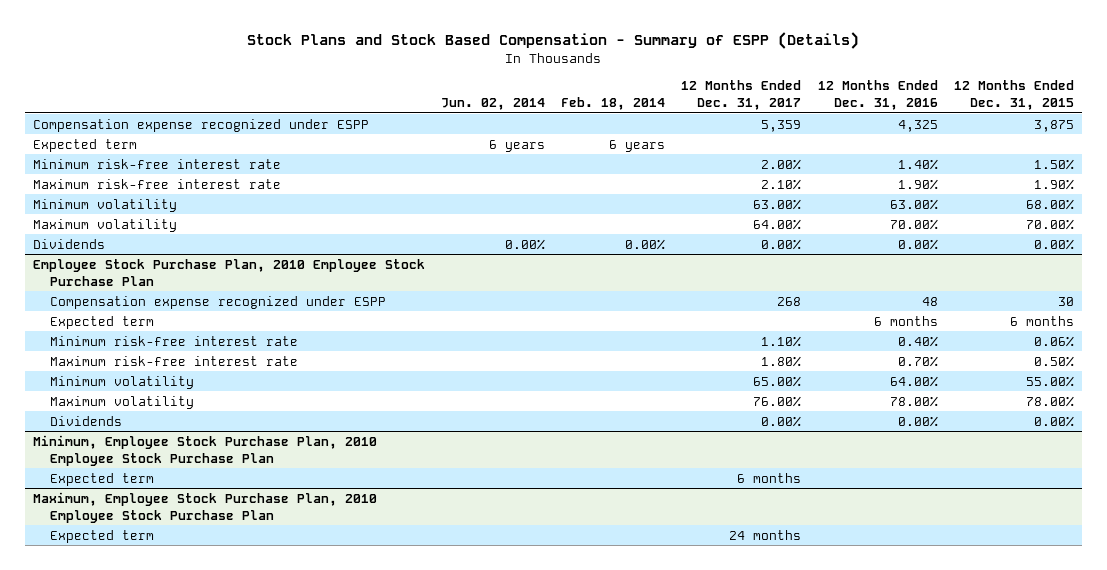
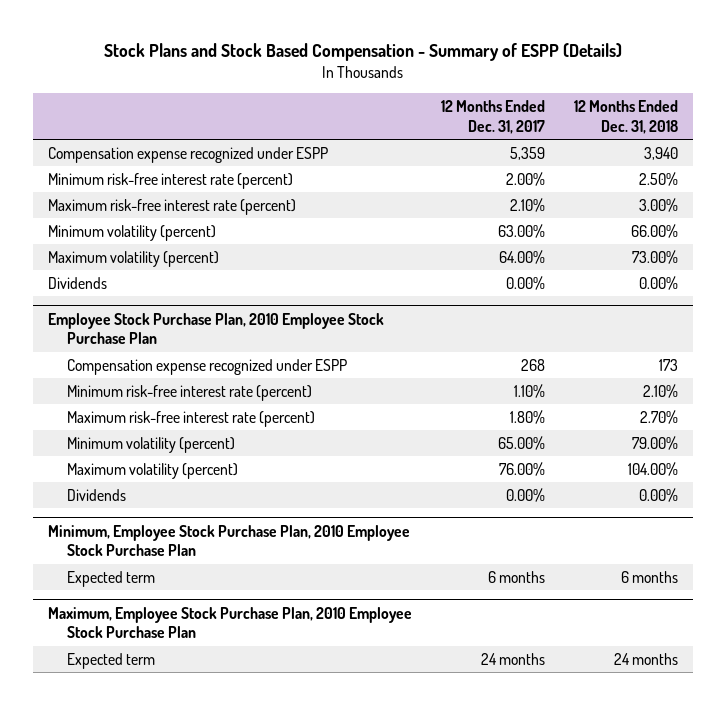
- | Jun. 02, 2014 | Feb. 18, 2014 | 12 Months Ended Dec. 31, 2017 | 12 Months Ended Dec. 31, 2016 | 12 Months Ended Dec. 31, 2015
+ | 12 Months Ended Dec. 31, 2017 | 12 Months Ended Dec. 31, 2018
- Expected term | 6 years | 6 years | | |
- Minimum risk-free interest rate | | | 2.00% | 1.40% | 1.50%
- Maximum risk-free interest rate | | | 2.10% | 1.90% | 1.90%
- Minimum volatility | | | 63.00% | 63.00% | 68.00%
- Maximum volatility | | | 64.00% | 70.00% | 70.00%
+ Minimum risk-free interest rate (percent) | 2.00% | 2.50%
+ Maximum risk-free interest rate (percent) | 2.10% | 3.00%
+ Minimum volatility (percent) | 63.00% | 66.00%
+ Maximum volatility (percent) | 64.00% | 73.00%
@ Employee Stock Purchase Plan, 2010 Employee Stock Purchase Plan
- Expected term | | | | 6 months | 6 months
- Minimum risk-free interest rate | | | 1.10% | 0.40% | 0.06%
- Maximum risk-free interest rate | | | 1.80% | 0.70% | 0.50%
- Minimum volatility | | | 65.00% | 64.00% | 55.00%
- Maximum volatility | | | 76.00% | 78.00% | 78.00%
+ Minimum risk-free interest rate (percent) | 1.10% | 2.10%
+ Maximum risk-free interest rate (percent) | 1.80% | 2.70%
+ Minimum volatility (percent) | 65.00% | 79.00%
+ Maximum volatility (percent) | 76.00% | 104.00%

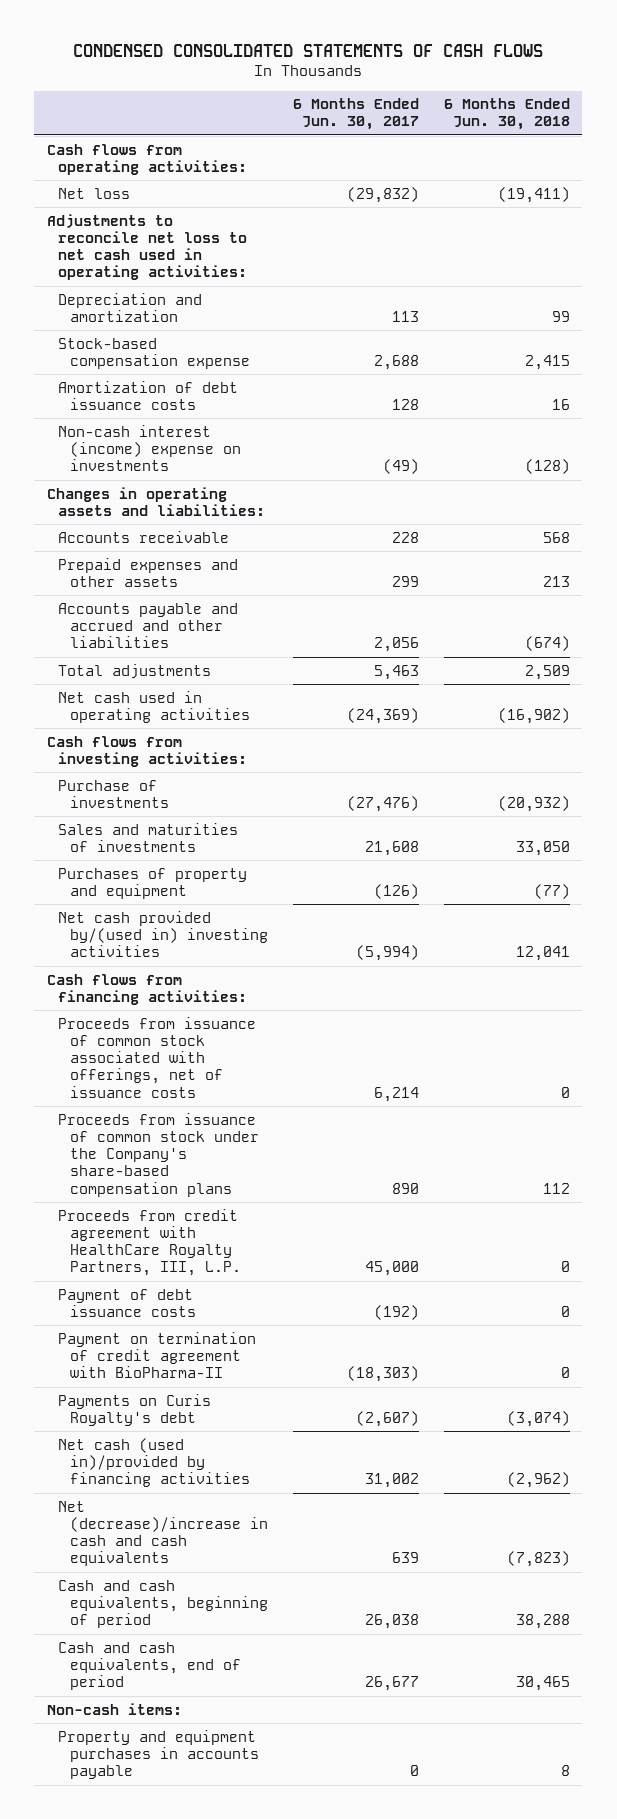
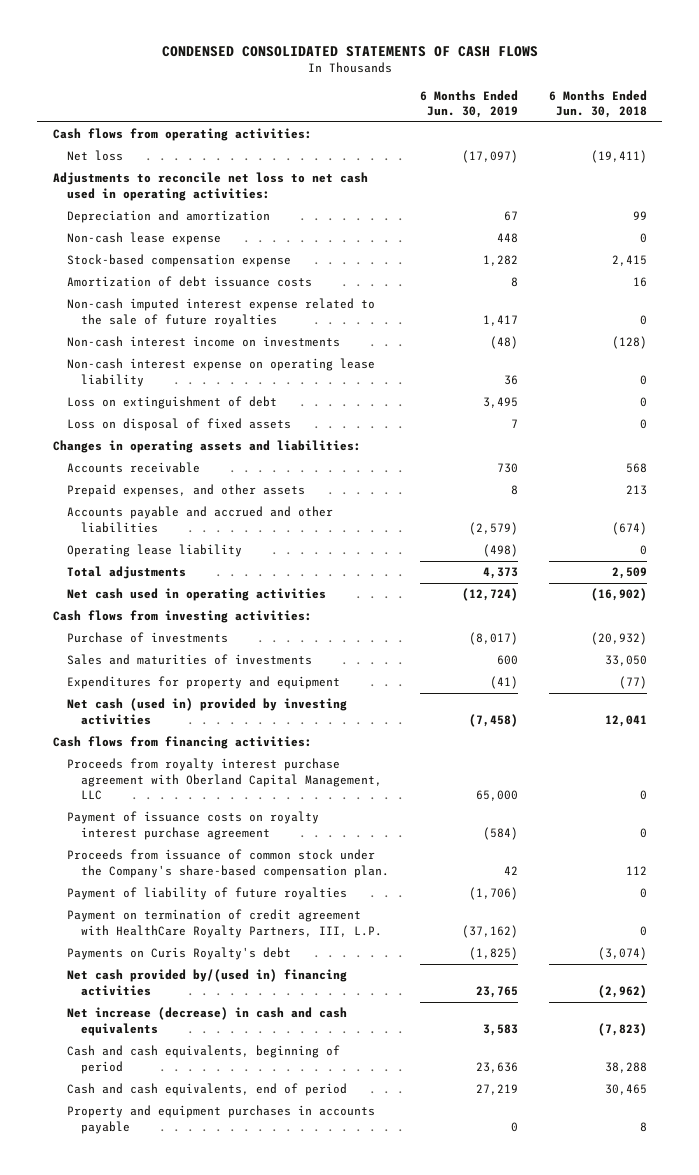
- | 6 Months Ended Jun. 30, 2017 | 6 Months Ended Jun. 30, 2018
+ | 6 Months Ended Jun. 30, 2019 | 6 Months Ended Jun. 30, 2018
+ Non-cash lease expense | 448 | 0
- Non-cash interest (income) expense on investments | (49) | (128)
+ Non-cash imputed interest expense related to the sale of future royalties | 1,417 | 0
+ Non-cash interest income on investments | (48) | (128)
+ Non-cash interest expense on operating lease liability | 36 | 0
+ Loss on extinguishment of debt | 3,495 | 0
+ Loss on disposal of fixed assets | 7 | 0
- Prepaid expenses and other assets | 299 | 213
+ Prepaid expenses, and other assets | 8 | 213
+ Operating lease liability | (498) | 0
- Purchases of property and equipment | (126) | (77)
- Net cash provided by/(used in) investing activities | (5,994) | 12,041
+ Expenditures for property and equipment | (41) | (77)
+ Net cash (used in) provided by investing activities | (7,458) | 12,041
- Proceeds from issuance of common stock associated with offerings, net of issuance costs | 6,214 | 0
- Proceeds from issuance of common stock under the Company's share-based compensation plans | 890 | 112
- Proceeds from credit agreement with HealthCare Royalty Partners, III, L.P. | 45,000 | 0
- Payment of debt issuance costs | (192) | 0
- Payment on termination of credit agreement with BioPharma-II | (18,303) | 0
+ Proceeds from royalty interest purchase agreement with Oberland Capital Management, LLC | 65,000 | 0
+ Payment of issuance costs on royalty interest purchase agreement | (584) | 0
+ Proceeds from issuance of common stock under the Company's share-based compensation plan. | 42 | 112
+ Payment of liability of future royalties | (1,706) | 0
+ Payment on termination of credit agreement with HealthCare Royalty Partners, III, L.P. | (37,162) | 0
- Net cash (used in)/provided by financing activities | 31,002 | (2,962)
- Net (decrease)/increase in cash and cash equivalents | 639 | (7,823)
+ Net cash provided by/(used in) financing activities | 23,765 | (2,962)
+ Net increase (decrease) in cash and cash equivalents | 3,583 | (7,823)
- Non-cash items:

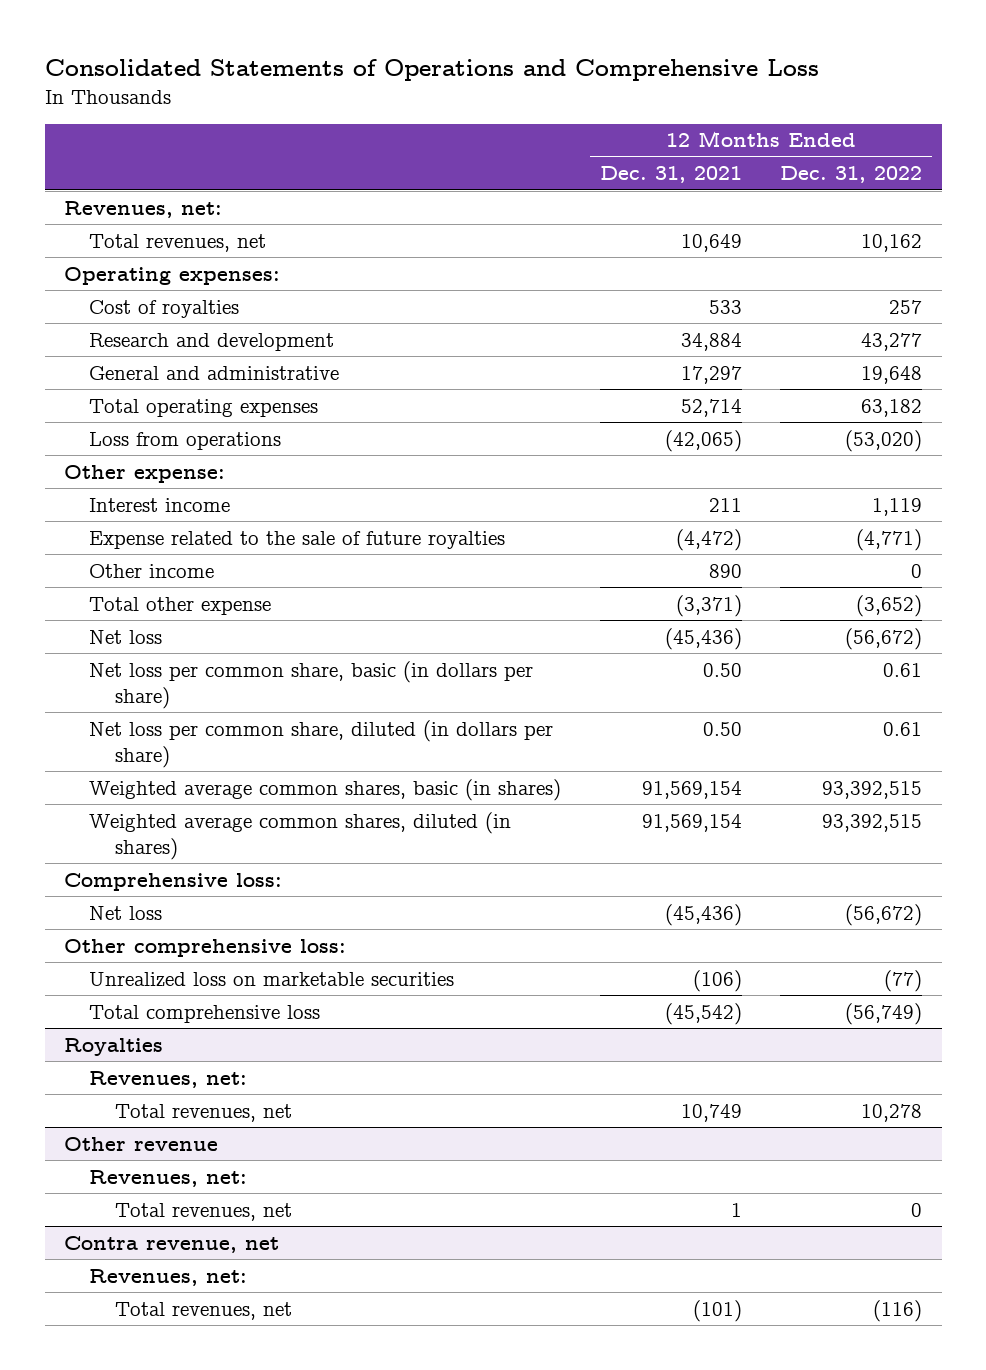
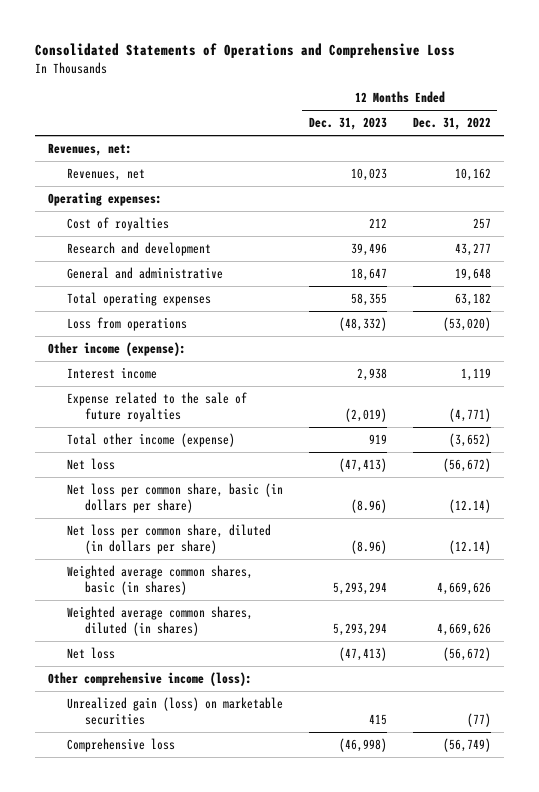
- | 12 Months Ended Dec. 31, 2021 | 12 Months Ended Dec. 31, 2022
+ | 12 Months Ended Dec. 31, 2023 | 12 Months Ended Dec. 31, 2022
- Total revenues, net | 10,649 | 10,162
+ Revenues, net | 10,023 | 10,162
- Other expense:
+ Other income (expense):
- Other income | 890 | 0
- Total other expense | (3,371) | (3,652)
+ Total other income (expense) | 919 | (3,652)
- Net loss per common share, basic (in dollars per share) | 0.50 | 0.61
- Net loss per common share, diluted (in dollars per share) | 0.50 | 0.61
- Weighted average common shares, basic (in shares) | 91,569,154 | 93,392,515
- Weighted average common shares, diluted (in shares) | 91,569,154 | 93,392,515
- Comprehensive loss:
+ Net loss per common share, basic (in dollars per share) | (8.96) | (12.14)
+ Net loss per common share, diluted (in dollars per share) | (8.96) | (12.14)
+ Weighted average common shares, basic (in shares) | 5,293,294 | 4,669,626
+ Weighted average common shares, diluted (in shares) | 5,293,294 | 4,669,626
- Other comprehensive loss:
- Unrealized loss on marketable securities | (106) | (77)
- Total comprehensive loss | (45,542) | (56,749)
- Royalties
- Revenues, net:
- Total revenues, net | 10,749 | 10,278
- Other revenue
- Revenues, net:
- Total revenues, net | 1 | 0
- Contra revenue, net
- Revenues, net:
- Total revenues, net | (101) | (116)
+ Other comprehensive income (loss):
+ Unrealized gain (loss) on marketable securities | 415 | (77)
+ Comprehensive loss | (46,998) | (56,749)

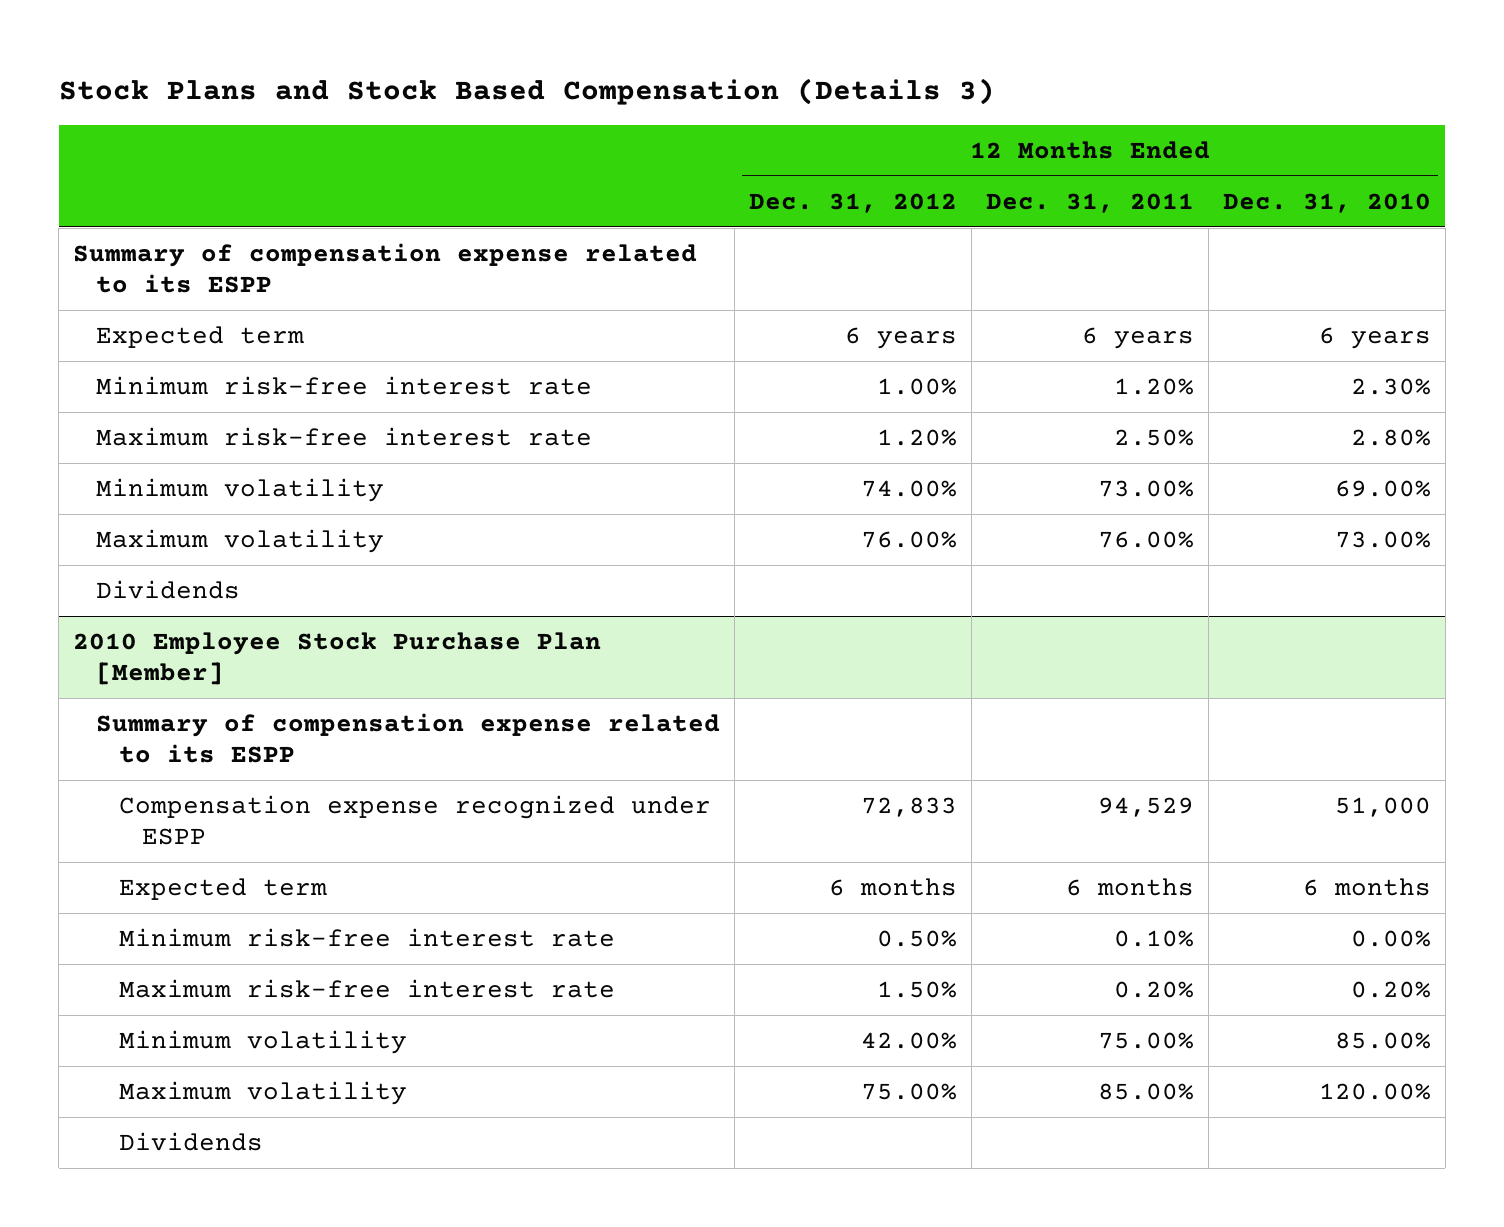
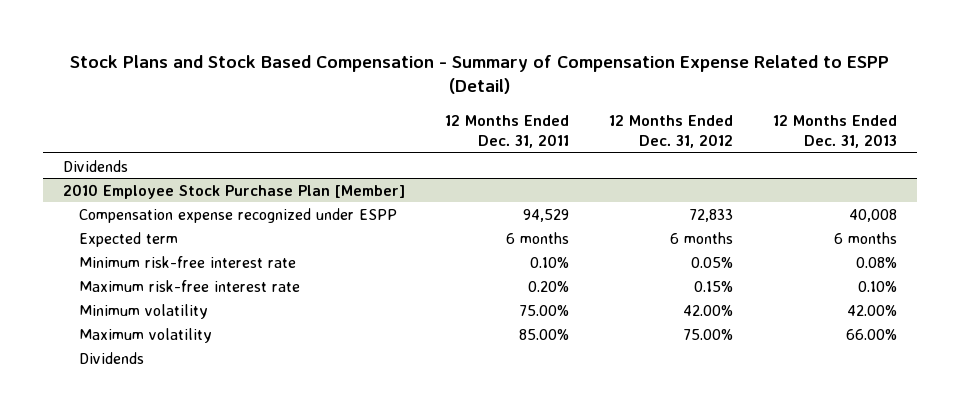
- Stock Plans and Stock Based Compensation (Details 3)
+ Stock Plans and Stock Based Compensation - Summary of Compensation Expense Related to ESPP (Detail)
- | 12 Months Ended Dec. 31, 2012 | 12 Months Ended Dec. 31, 2011 | 12 Months Ended Dec. 31, 2010
+ | 12 Months Ended Dec. 31, 2011 | 12 Months Ended Dec. 31, 2012 | 12 Months Ended Dec. 31, 2013
- Summary of compensation expense related to its ESPP
- Expected term | 6 years | 6 years | 6 years
- Minimum risk-free interest rate | 1.00% | 1.20% | 2.30%
- Maximum risk-free interest rate | 1.20% | 2.50% | 2.80%
- Minimum volatility | 74.00% | 73.00% | 69.00%
- Maximum volatility | 76.00% | 76.00% | 73.00%
@ 2010 Employee Stock Purchase Plan [Member]
- Summary of compensation expense related to its ESPP
- Minimum risk-free interest rate | 0.50% | 0.10% | 0.00%
- Maximum risk-free interest rate | 1.50% | 0.20% | 0.20%
+ Minimum risk-free interest rate | 0.10% | 0.05% | 0.08%
+ Maximum risk-free interest rate | 0.20% | 0.15% | 0.10%

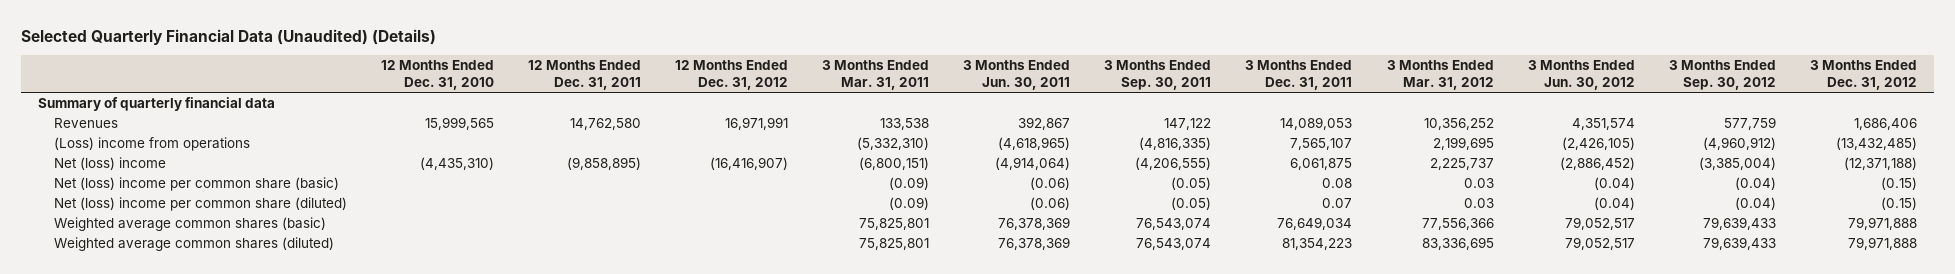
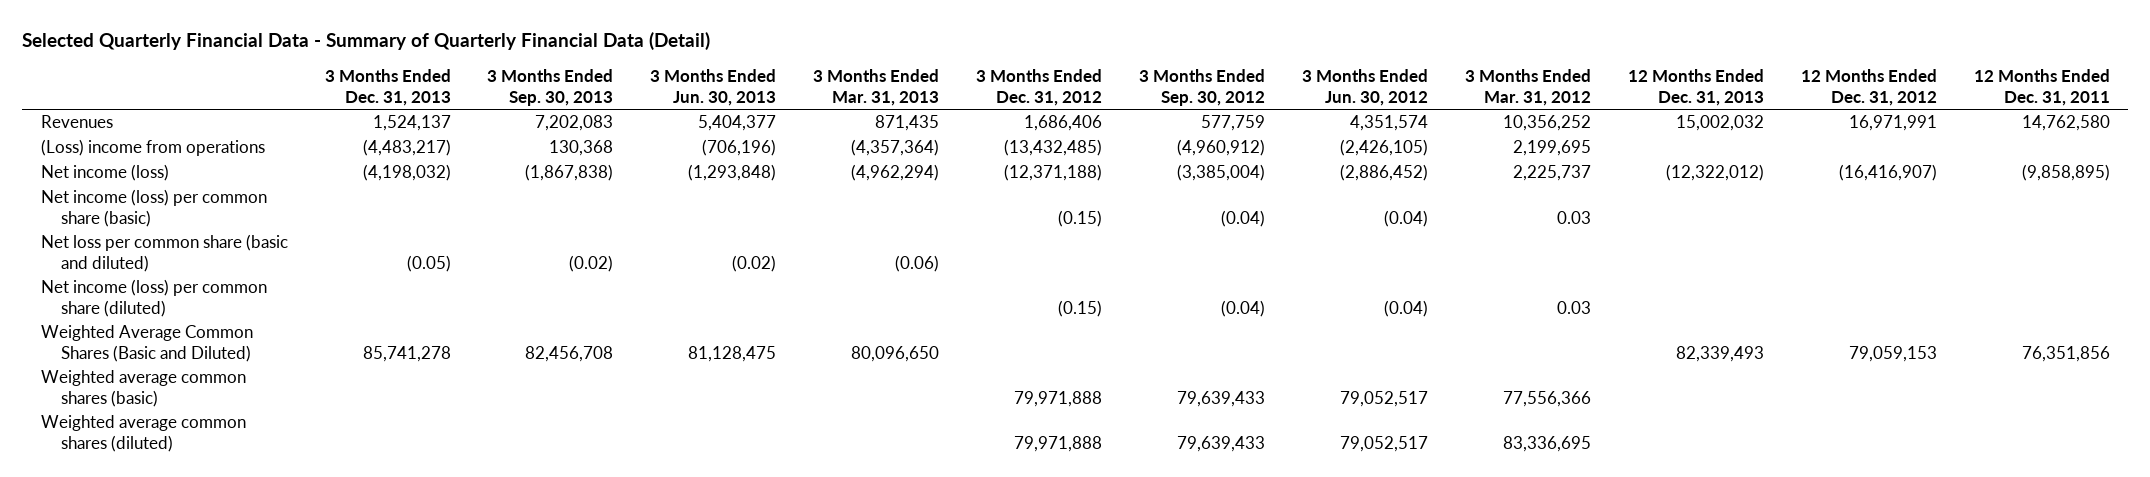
- Selected Quarterly Financial Data (Unaudited) (Details)
+ Selected Quarterly Financial Data - Summary of Quarterly Financial Data (Detail)
- | 12 Months Ended Dec. 31, 2010 | 12 Months Ended Dec. 31, 2011 | 12 Months Ended Dec. 31, 2012 | 3 Months Ended Mar. 31, 2011 | 3 Months Ended Jun. 30, 2011 | 3 Months Ended Sep. 30, 2011 | 3 Months Ended Dec. 31, 2011 | 3 Months Ended Mar. 31, 2012 | 3 Months Ended Jun. 30, 2012 | 3 Months Ended Sep. 30, 2012 | 3 Months Ended Dec. 31, 2012
+ | 3 Months Ended Dec. 31, 2013 | 3 Months Ended Sep. 30, 2013 | 3 Months Ended Jun. 30, 2013 | 3 Months Ended Mar. 31, 2013 | 3 Months Ended Dec. 31, 2012 | 3 Months Ended Sep. 30, 2012 | 3 Months Ended Jun. 30, 2012 | 3 Months Ended Mar. 31, 2012 | 12 Months Ended Dec. 31, 2013 | 12 Months Ended Dec. 31, 2012 | 12 Months Ended Dec. 31, 2011
- Summary of quarterly financial data
- Net (loss) income | (4,435,310) | (9,858,895) | (16,416,907) | (6,800,151) | (4,914,064) | (4,206,555) | 6,061,875 | 2,225,737 | (2,886,452) | (3,385,004) | (12,371,188)
- Net (loss) income per common share (basic) | | | | (0.09) | (0.06) | (0.05) | 0.08 | 0.03 | (0.04) | (0.04) | (0.15)
- Net (loss) income per common share (diluted) | | | | (0.09) | (0.06) | (0.05) | 0.07 | 0.03 | (0.04) | (0.04) | (0.15)
+ Net income (loss) | (4,198,032) | (1,867,838) | (1,293,848) | (4,962,294) | (12,371,188) | (3,385,004) | (2,886,452) | 2,225,737 | (12,322,012) | (16,416,907) | (9,858,895)
+ Net income (loss) per common share (basic) | | | | | (0.15) | (0.04) | (0.04) | 0.03 | | |
+ Net loss per common share (basic and diluted) | (0.05) | (0.02) | (0.02) | (0.06) | | | | | | |
+ Net income (loss) per common share (diluted) | | | | | (0.15) | (0.04) | (0.04) | 0.03 | | |
+ Weighted Average Common Shares (Basic and Diluted) | 85,741,278 | 82,456,708 | 81,128,475 | 80,096,650 | | | | | 82,339,493 | 79,059,153 | 76,351,856

